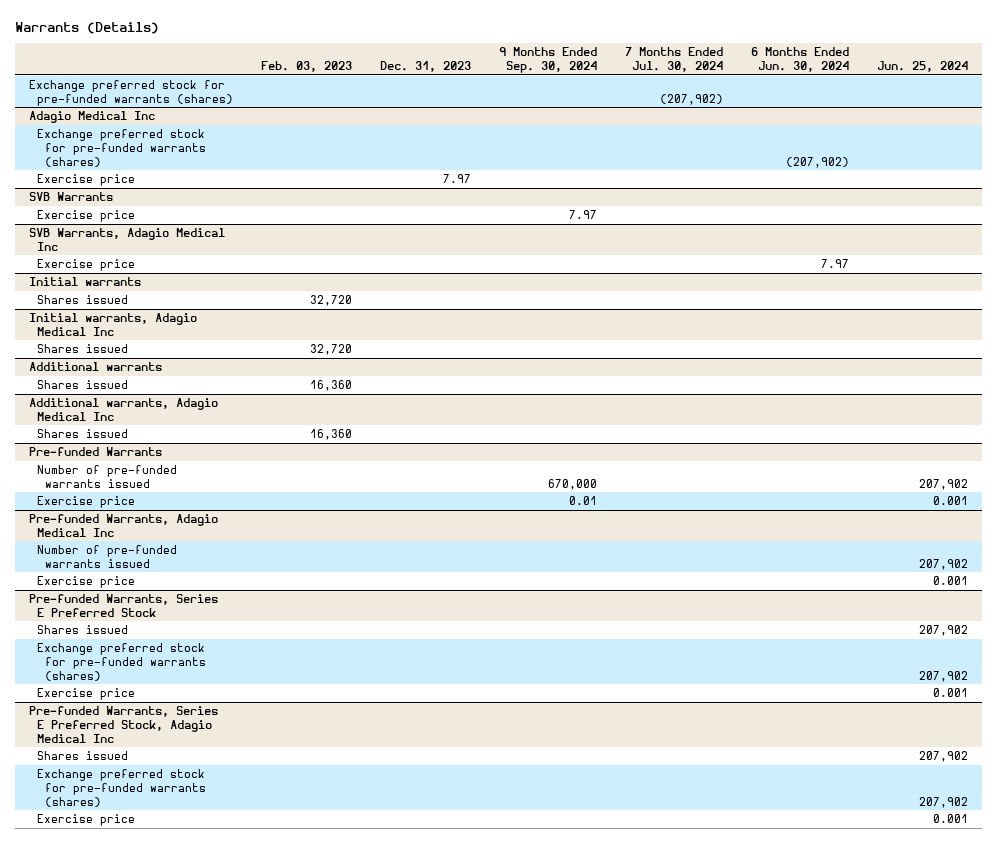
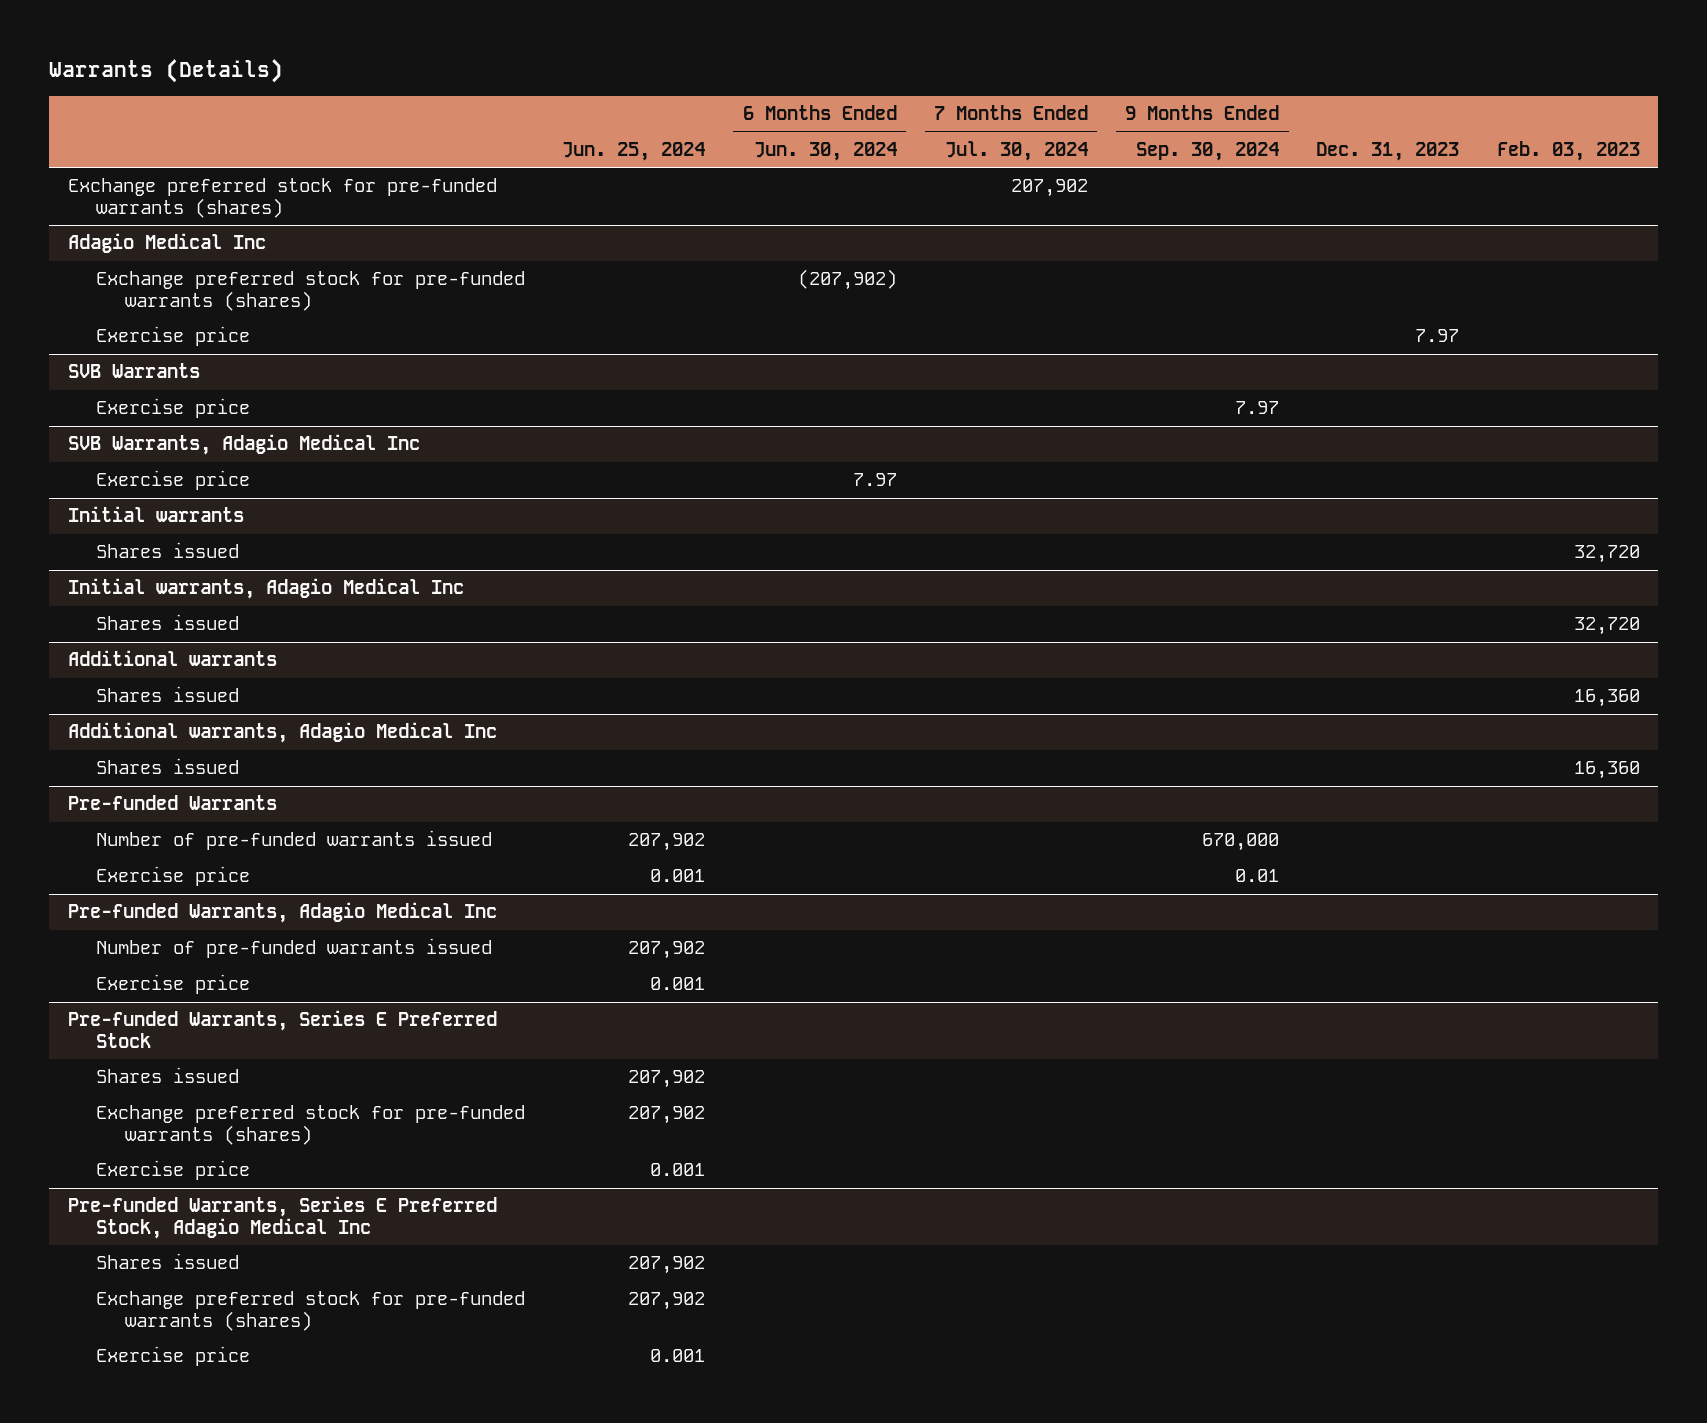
- | Feb. 03, 2023 | Dec. 31, 2023 | 9 Months Ended Sep. 30, 2024 | 7 Months Ended Jul. 30, 2024 | 6 Months Ended Jun. 30, 2024 | Jun. 25, 2024
+ | Jun. 25, 2024 | 6 Months Ended Jun. 30, 2024 | 7 Months Ended Jul. 30, 2024 | 9 Months Ended Sep. 30, 2024 | Dec. 31, 2023 | Feb. 03, 2023
- Exchange preferred stock for pre-funded warrants (shares) | | | | (207,902) | |
+ Exchange preferred stock for pre-funded warrants (shares) | | | 207,902 | | |

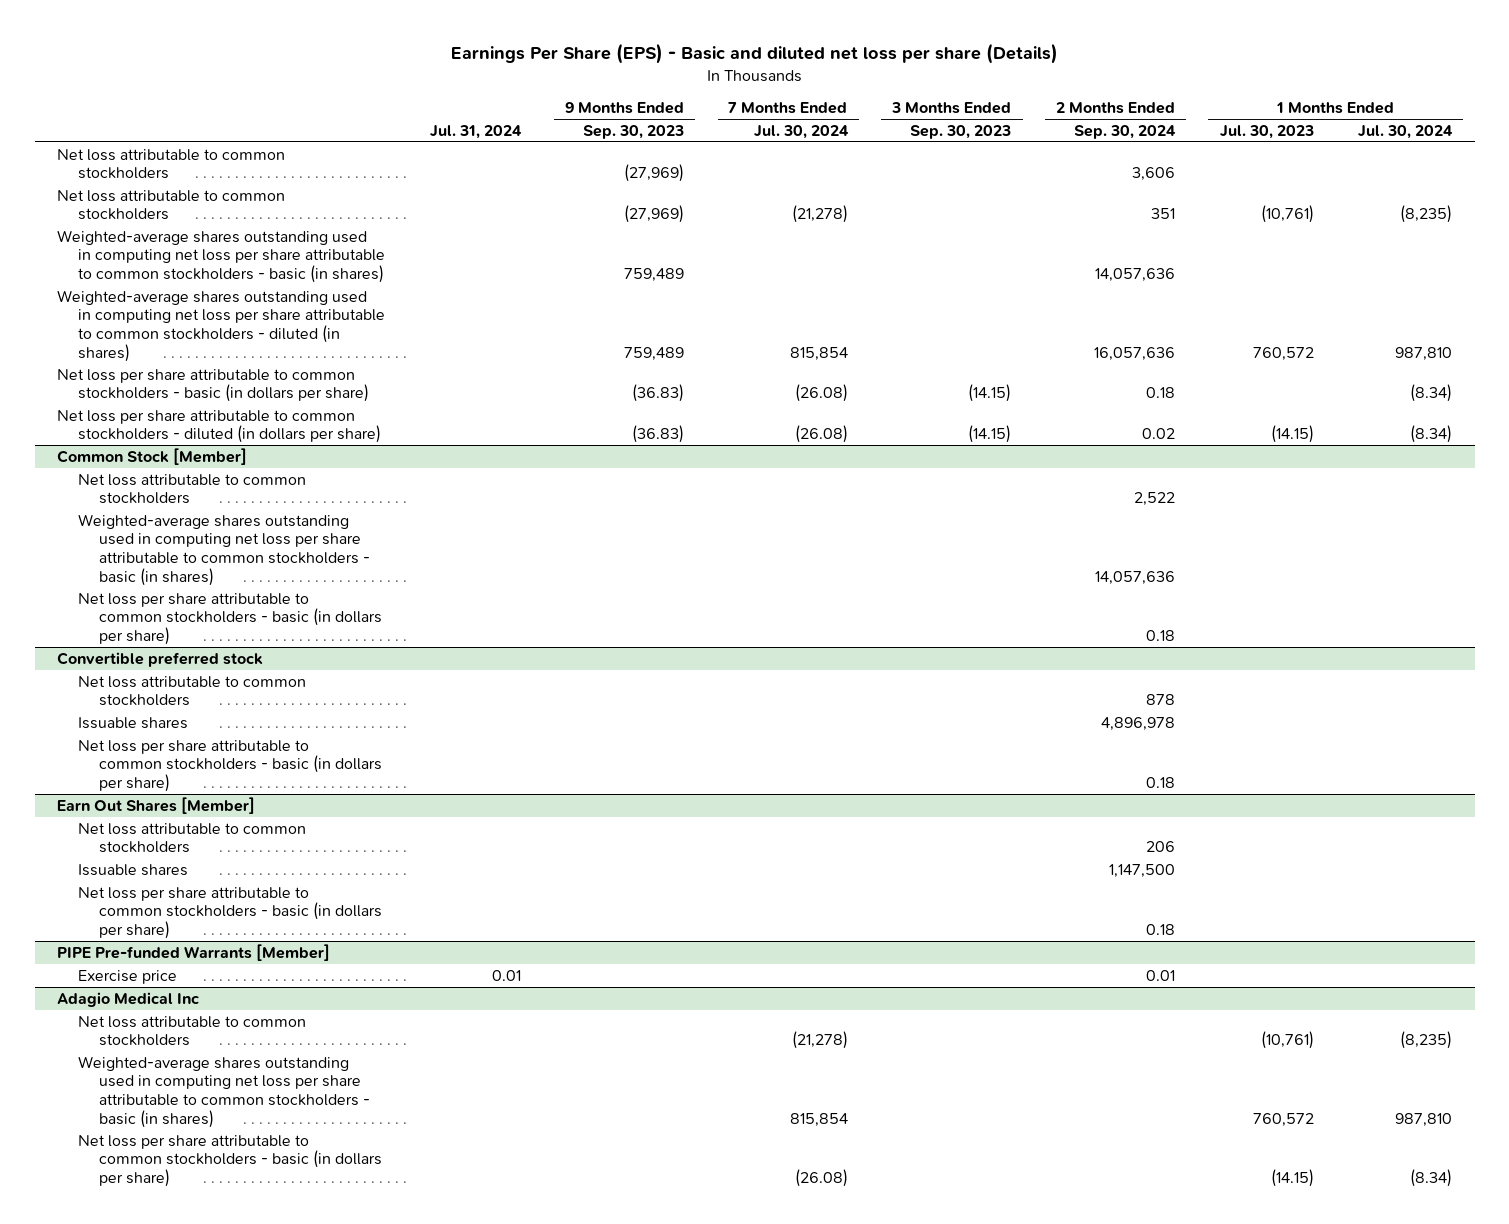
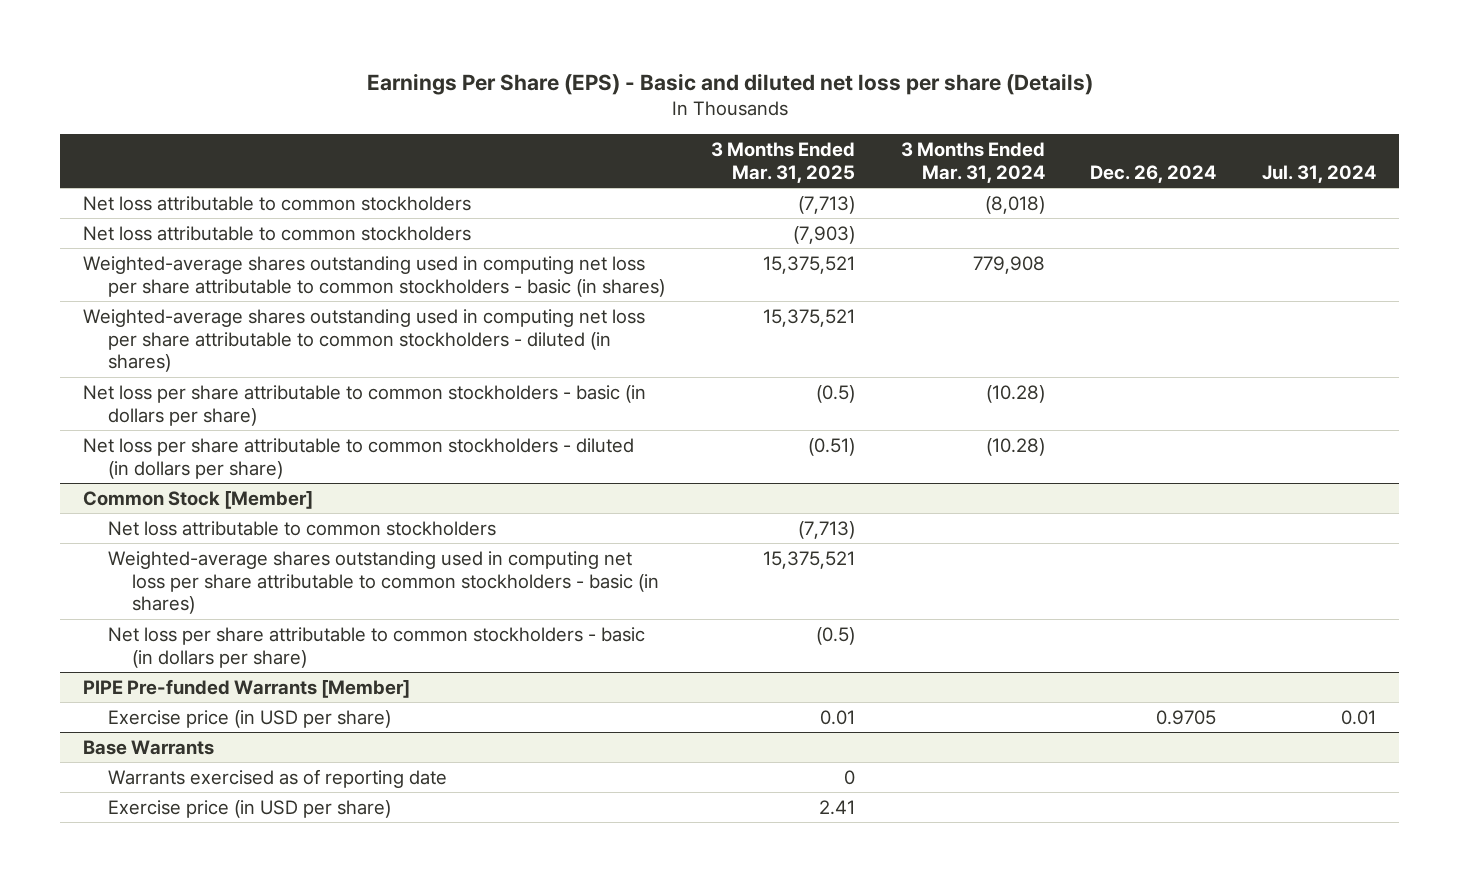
- | Jul. 31, 2024 | 9 Months Ended Sep. 30, 2023 | 7 Months Ended Jul. 30, 2024 | 3 Months Ended Sep. 30, 2023 | 2 Months Ended Sep. 30, 2024 | 1 Months Ended Jul. 30, 2023 | 1 Months Ended Jul. 30, 2024
+ | 3 Months Ended Mar. 31, 2025 | 3 Months Ended Mar. 31, 2024 | Dec. 26, 2024 | Jul. 31, 2024
- Convertible preferred stock
- Net loss attributable to common stockholders | | | | | 878 | |
- Issuable shares | | | | | 4,896,978 | |
- Net loss per share attributable to common stockholders - basic (in dollars per share) | | | | | 0.18 | |
- Earn Out Shares [Member]
- Net loss attributable to common stockholders | | | | | 206 | |
- Issuable shares | | | | | 1,147,500 | |
- Net loss per share attributable to common stockholders - basic (in dollars per share) | | | | | 0.18 | |
@ PIPE Pre-funded Warrants [Member]
- Exercise price | 0.01 | | | | 0.01 | |
- Adagio Medical Inc
- Net loss attributable to common stockholders | | | (21,278) | | | (10,761) | (8,235)
- Weighted-average shares outstanding used in computing net loss per share attributable to common stockholders - basic (in shares) | | | 815,854 | | | 760,572 | 987,810
- Net loss per share attributable to common stockholders - basic (in dollars per share) | | | (26.08) | | | (14.15) | (8.34)
@ PIPE Pre-funded Warrants [Member]
+ Exercise price (in USD per share) | 0.01 | | 0.9705 | 0.01
+ Base Warrants
+ Warrants exercised as of reporting date | 0 | | |
+ Exercise price (in USD per share) | 2.41 | | |

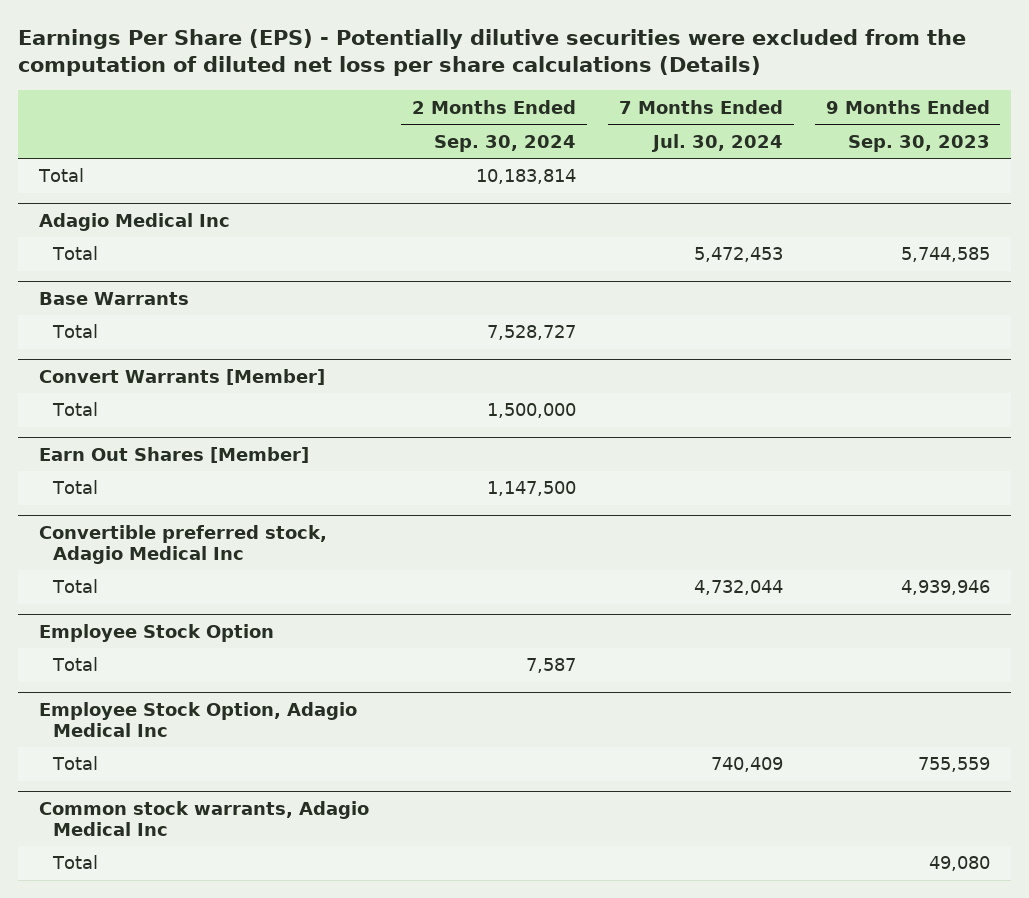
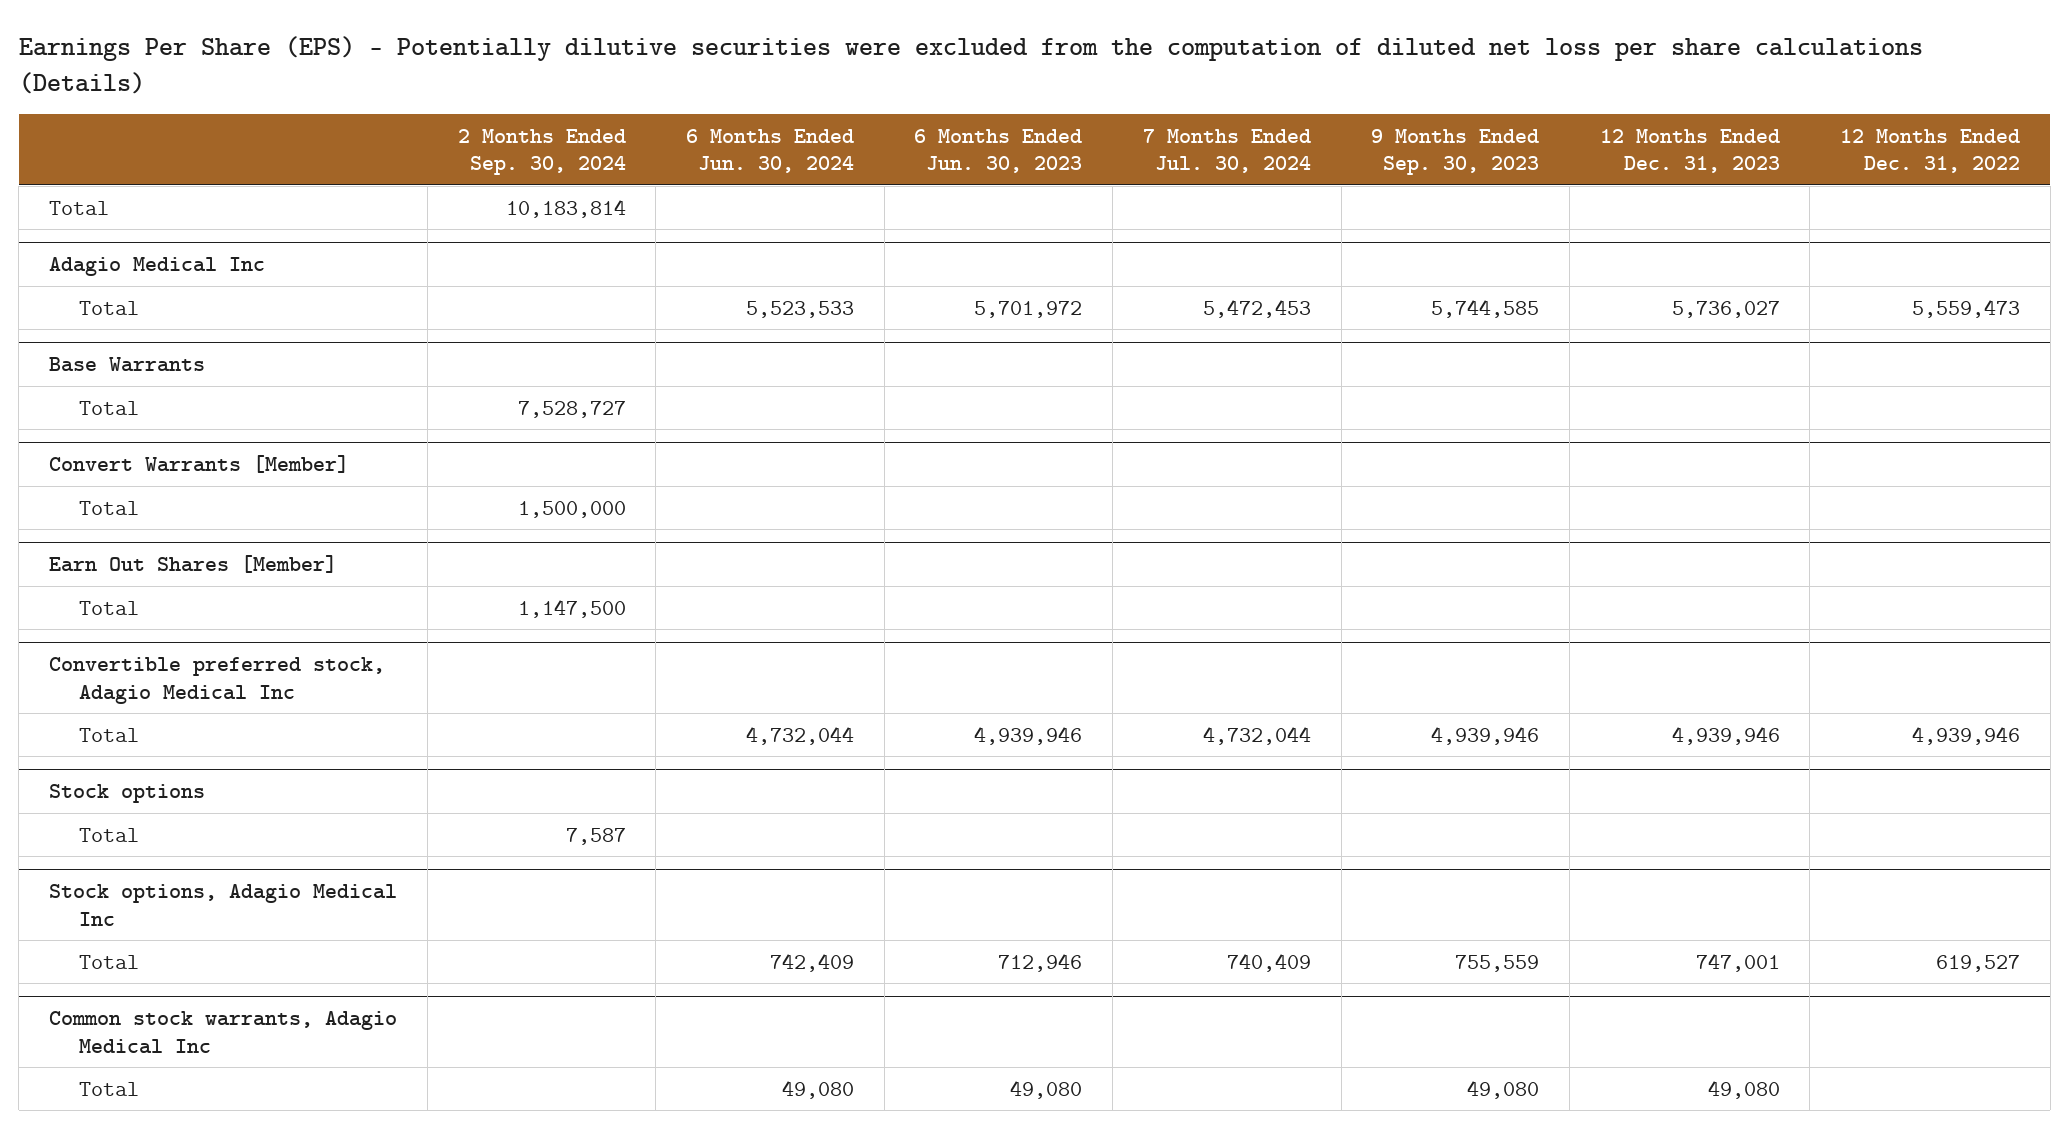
- | 2 Months Ended Sep. 30, 2024 | 7 Months Ended Jul. 30, 2024 | 9 Months Ended Sep. 30, 2023
+ | 2 Months Ended Sep. 30, 2024 | 6 Months Ended Jun. 30, 2024 | 6 Months Ended Jun. 30, 2023 | 7 Months Ended Jul. 30, 2024 | 9 Months Ended Sep. 30, 2023 | 12 Months Ended Dec. 31, 2023 | 12 Months Ended Dec. 31, 2022
- Employee Stock Option
+ Stock options
- Employee Stock Option, Adagio Medical Inc
+ Stock options, Adagio Medical Inc

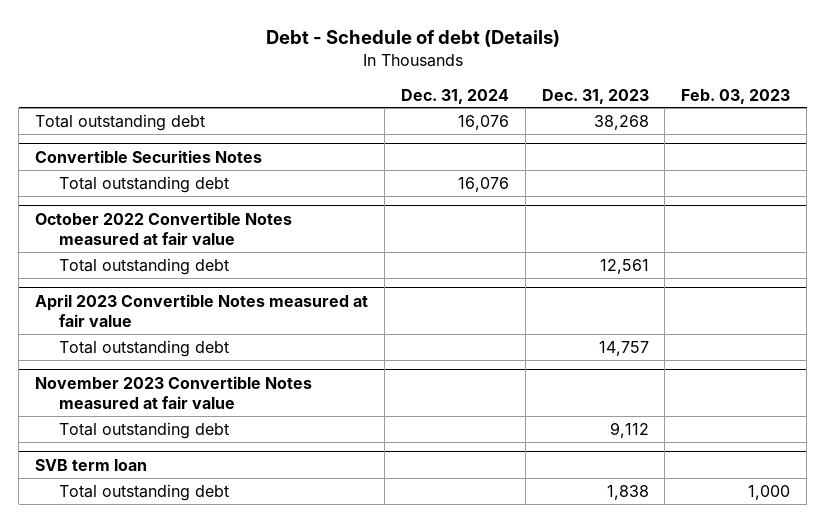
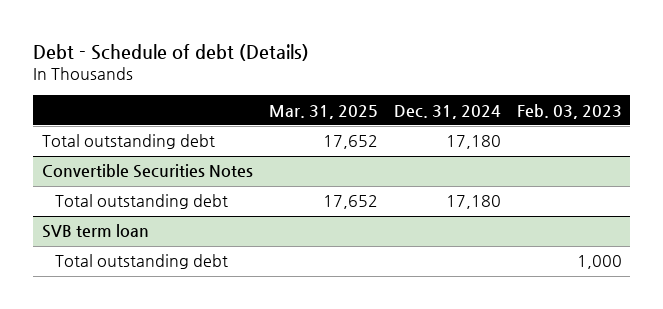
- | Dec. 31, 2024 | Dec. 31, 2023 | Feb. 03, 2023
+ | Mar. 31, 2025 | Dec. 31, 2024 | Feb. 03, 2023
- Total outstanding debt | 16,076 | 38,268 |
+ Total outstanding debt | 17,652 | 17,180 |
@ Convertible Securities Notes
- Total outstanding debt | 16,076 | |
- October 2022 Convertible Notes measured at fair value
- Total outstanding debt | | 12,561 |
- April 2023 Convertible Notes measured at fair value
- Total outstanding debt | | 14,757 |
- November 2023 Convertible Notes measured at fair value
- Total outstanding debt | | 9,112 |
@ Convertible Securities Notes
+ Total outstanding debt | 17,652 | 17,180 |

